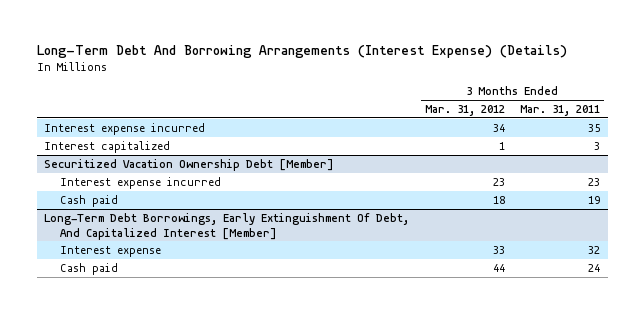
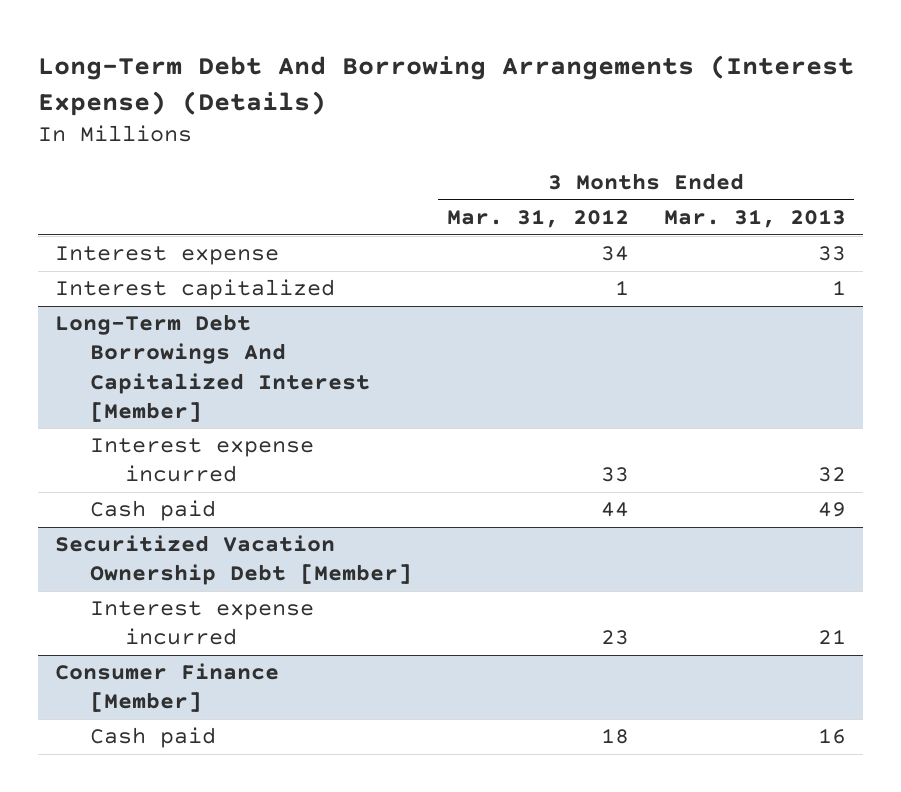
- | 3 Months Ended Mar. 31, 2012 | 3 Months Ended Mar. 31, 2011
+ | 3 Months Ended Mar. 31, 2012 | 3 Months Ended Mar. 31, 2013
- Interest expense incurred | 34 | 35
+ Interest expense | 34 | 33
+ Long-Term Debt Borrowings And Capitalized Interest [Member]
+ Interest expense incurred | 33 | 32
+ Cash paid | 44 | 49
+ Consumer Finance [Member]
- Long-Term Debt Borrowings, Early Extinguishment Of Debt, And Capitalized Interest [Member]
- Interest expense | 33 | 32
- Cash paid | 44 | 24

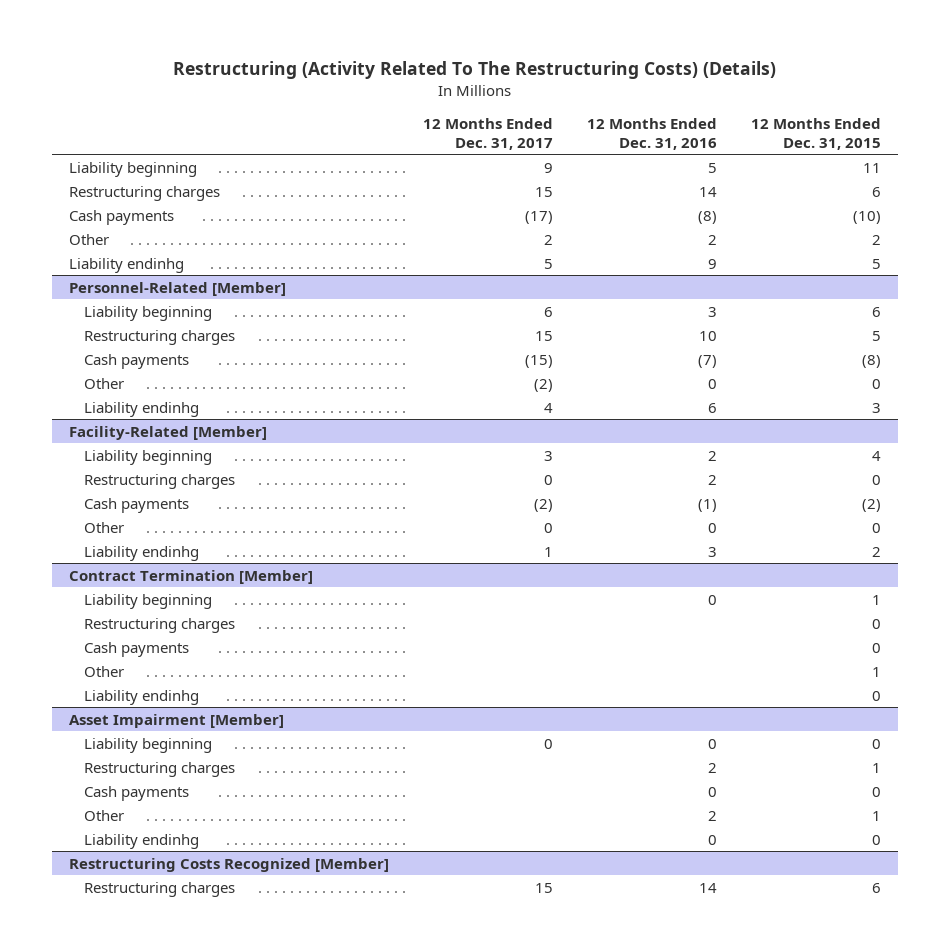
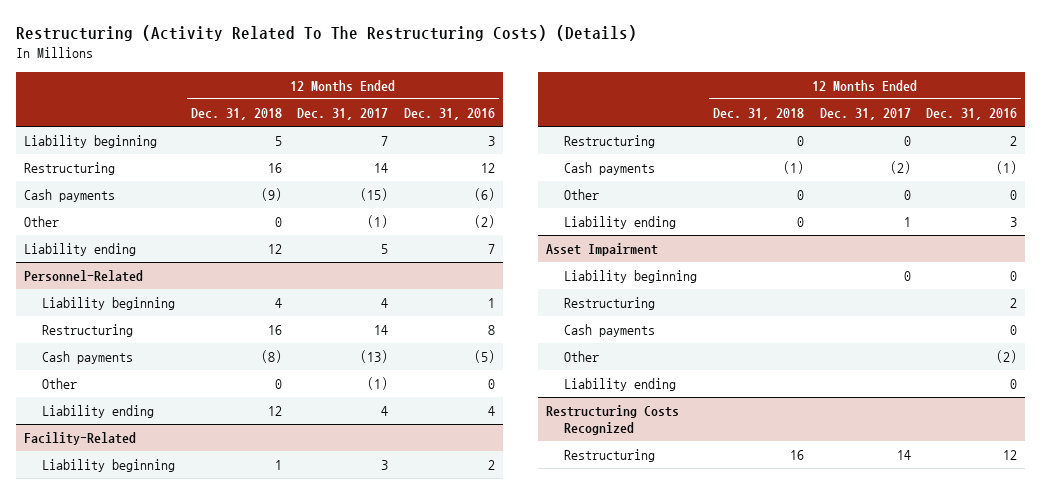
- | 12 Months Ended Dec. 31, 2017 | 12 Months Ended Dec. 31, 2016 | 12 Months Ended Dec. 31, 2015
+ | 12 Months Ended Dec. 31, 2018 | 12 Months Ended Dec. 31, 2017 | 12 Months Ended Dec. 31, 2016
- Liability beginning | 9 | 5 | 11
- Restructuring charges | 15 | 14 | 6
- Cash payments | (17) | (8) | (10)
- Other | 2 | 2 | 2
- Liability endinhg | 5 | 9 | 5
- Personnel-Related [Member]
- Liability beginning | 6 | 3 | 6
- Restructuring charges | 15 | 10 | 5
- Cash payments | (15) | (7) | (8)
- Other | (2) | 0 | 0
- Liability endinhg | 4 | 6 | 3
- Facility-Related [Member]
+ Liability beginning | 5 | 7 | 3
+ Restructuring | 16 | 14 | 12
+ Cash payments | (9) | (15) | (6)
+ Other | 0 | (1) | (2)
+ Liability ending | 12 | 5 | 7
+ Personnel-Related
+ Liability beginning | 4 | 4 | 1
+ Restructuring | 16 | 14 | 8
+ Cash payments | (8) | (13) | (5)
+ Other | 0 | (1) | 0
+ Liability ending | 12 | 4 | 4
+ Facility-Related
- Restructuring charges | 0 | 2 | 0
+ Restructuring | 0 | 0 | 2
- Liability endinhg | 1 | 3 | 2
- Contract Termination [Member]
- Liability beginning | | 0 | 1
- Restructuring charges | | | 0
- Cash payments | | | 0
- Other | | | 1
- Liability endinhg | | | 0
- Asset Impairment [Member]
+ Liability ending | 0 | 1 | 3
+ Asset Impairment
- Restructuring charges | | 2 | 1
+ Restructuring | | | 2
- Other | | 2 | 1
- Liability endinhg | | 0 | 0
- Restructuring Costs Recognized [Member]
- Restructuring charges | 15 | 14 | 6
+ Other | | | (2)
+ Liability ending | | | 0
+ Restructuring Costs Recognized
+ Restructuring | 16 | 14 | 12

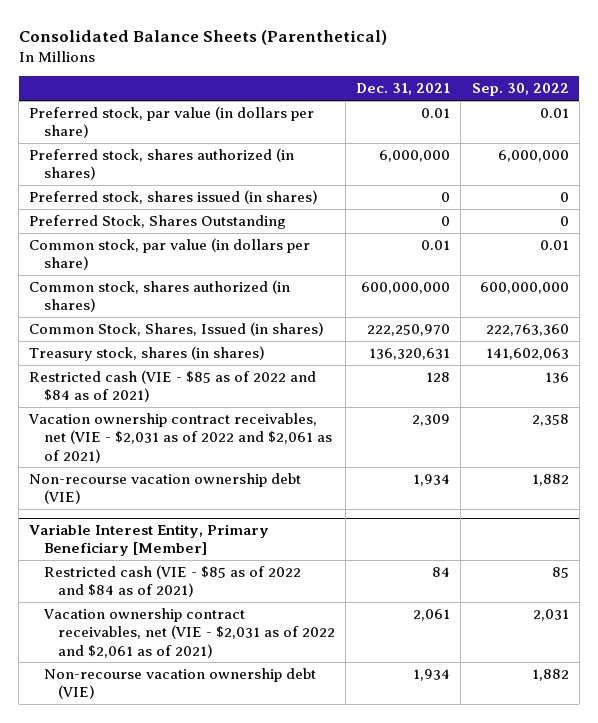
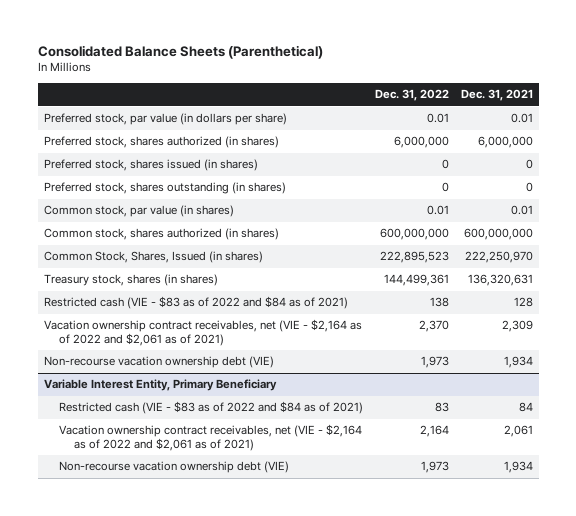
- | Dec. 31, 2021 | Sep. 30, 2022
+ | Dec. 31, 2022 | Dec. 31, 2021
- Preferred Stock, Shares Outstanding | 0 | 0
- Common stock, par value (in dollars per share) | 0.01 | 0.01
+ Preferred stock, shares outstanding (in shares) | 0 | 0
+ Common stock, par value (in shares) | 0.01 | 0.01
- Restricted cash (VIE - $85 as of 2022 and $84 as of 2021) | 128 | 136
- Vacation ownership contract receivables, net (VIE - $2,031 as of 2022 and $2,061 as of 2021) | 2,309 | 2,358
+ Restricted cash (VIE - $83 as of 2022 and $84 as of 2021) | 138 | 128
+ Vacation ownership contract receivables, net (VIE - $2,164 as of 2022 and $2,061 as of 2021) | 2,370 | 2,309
- Variable Interest Entity, Primary Beneficiary [Member]
- Restricted cash (VIE - $85 as of 2022 and $84 as of 2021) | 84 | 85
- Vacation ownership contract receivables, net (VIE - $2,031 as of 2022 and $2,061 as of 2021) | 2,061 | 2,031
+ Variable Interest Entity, Primary Beneficiary
+ Restricted cash (VIE - $83 as of 2022 and $84 as of 2021) | 83 | 84
+ Vacation ownership contract receivables, net (VIE - $2,164 as of 2022 and $2,061 as of 2021) | 2,164 | 2,061

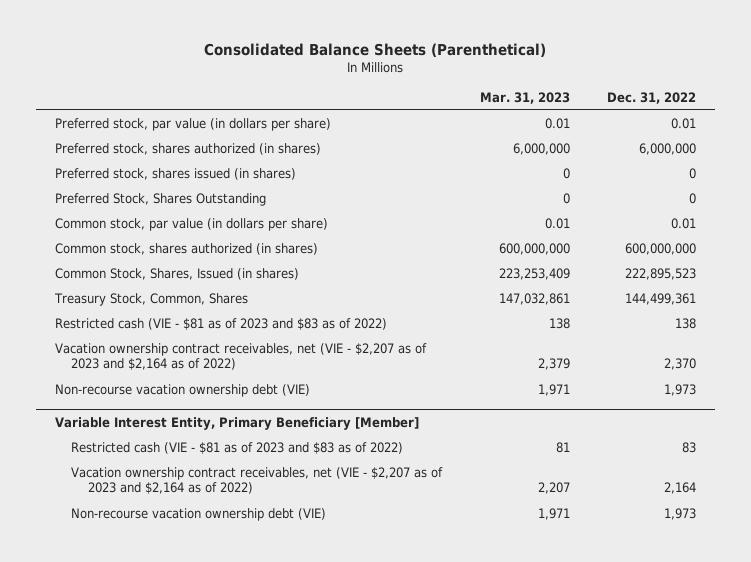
- | Dec. 31, 2022 | Dec. 31, 2021
+ | Mar. 31, 2023 | Dec. 31, 2022
- Preferred stock, shares outstanding (in shares) | 0 | 0
- Common stock, par value (in shares) | 0.01 | 0.01
+ Preferred Stock, Shares Outstanding | 0 | 0
+ Common stock, par value (in dollars per share) | 0.01 | 0.01
- Treasury stock, shares (in shares) | 144,499,361 | 136,320,631
- Restricted cash (VIE - $83 as of 2022 and $84 as of 2021) | 138 | 128
- Vacation ownership contract receivables, net (VIE - $2,164 as of 2022 and $2,061 as of 2021) | 2,370 | 2,309
+ Treasury Stock, Common, Shares | 147,032,861 | 144,499,361
+ Restricted cash (VIE - $81 as of 2023 and $83 as of 2022) | 138 | 138
+ Vacation ownership contract receivables, net (VIE - $2,207 as of 2023 and $2,164 as of 2022) | 2,379 | 2,370
- Variable Interest Entity, Primary Beneficiary
- Restricted cash (VIE - $83 as of 2022 and $84 as of 2021) | 83 | 84
- Vacation ownership contract receivables, net (VIE - $2,164 as of 2022 and $2,061 as of 2021) | 2,164 | 2,061
+ Variable Interest Entity, Primary Beneficiary [Member]
+ Restricted cash (VIE - $81 as of 2023 and $83 as of 2022) | 81 | 83
+ Vacation ownership contract receivables, net (VIE - $2,207 as of 2023 and $2,164 as of 2022) | 2,207 | 2,164

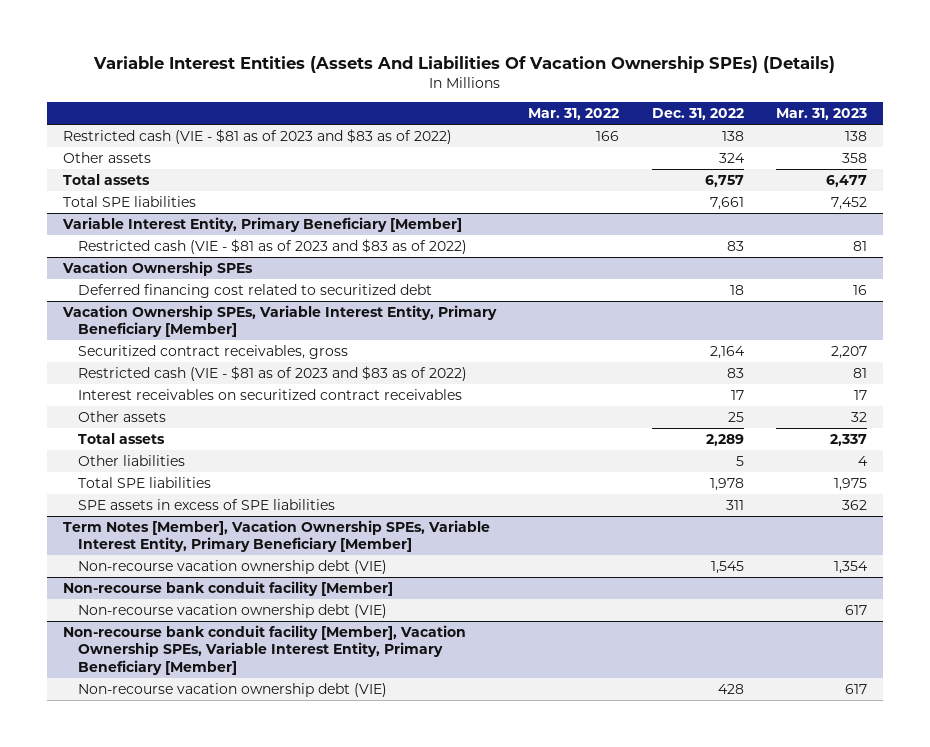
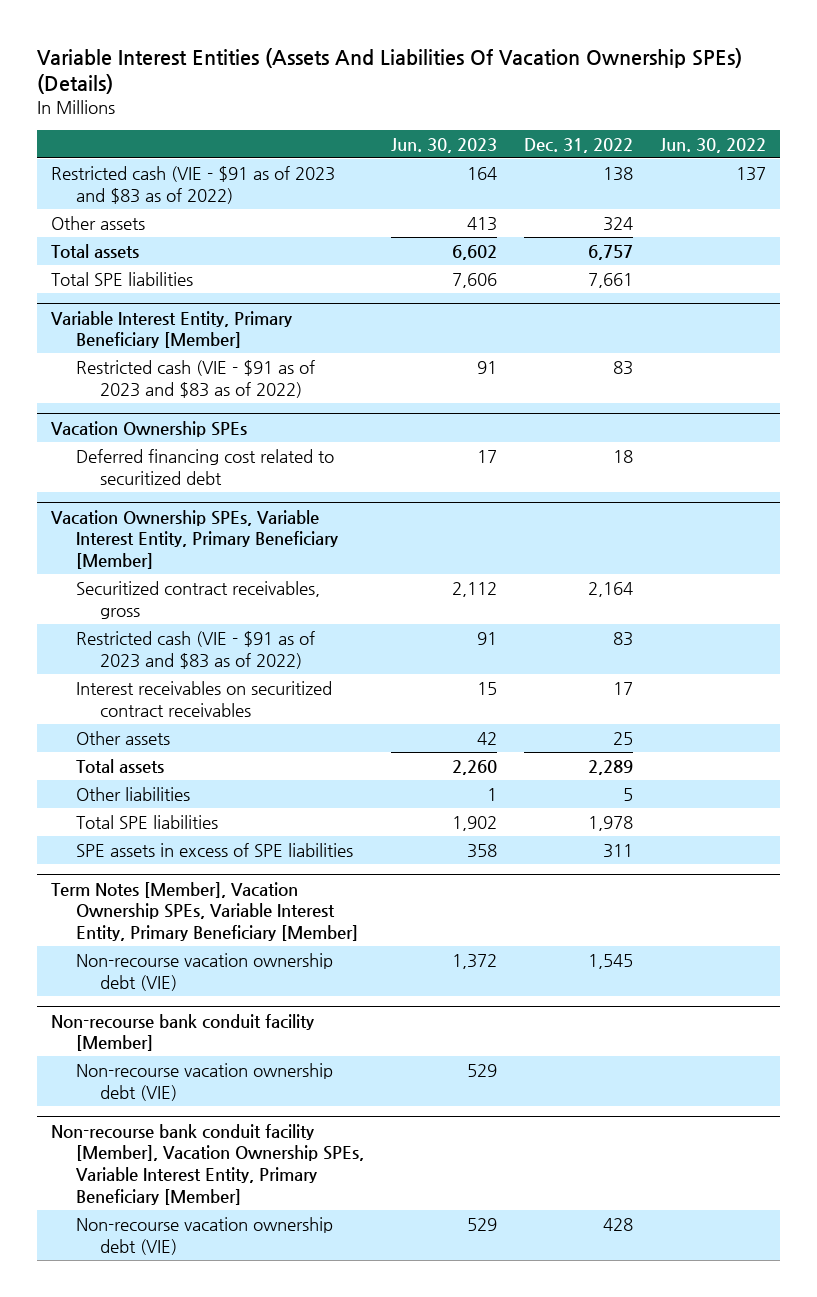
- | Mar. 31, 2022 | Dec. 31, 2022 | Mar. 31, 2023
+ | Jun. 30, 2023 | Dec. 31, 2022 | Jun. 30, 2022
- Restricted cash (VIE - $81 as of 2023 and $83 as of 2022) | 166 | 138 | 138
+ Restricted cash (VIE - $91 as of 2023 and $83 as of 2022) | 164 | 138 | 137
@ Variable Interest Entity, Primary Beneficiary [Member]
- Restricted cash (VIE - $81 as of 2023 and $83 as of 2022) | | 83 | 81
+ Restricted cash (VIE - $91 as of 2023 and $83 as of 2022) | 91 | 83 |
@ Vacation Ownership SPEs, Variable Interest Entity, Primary Beneficiary [Member]
- Restricted cash (VIE - $81 as of 2023 and $83 as of 2022) | | 83 | 81
+ Restricted cash (VIE - $91 as of 2023 and $83 as of 2022) | 91 | 83 |

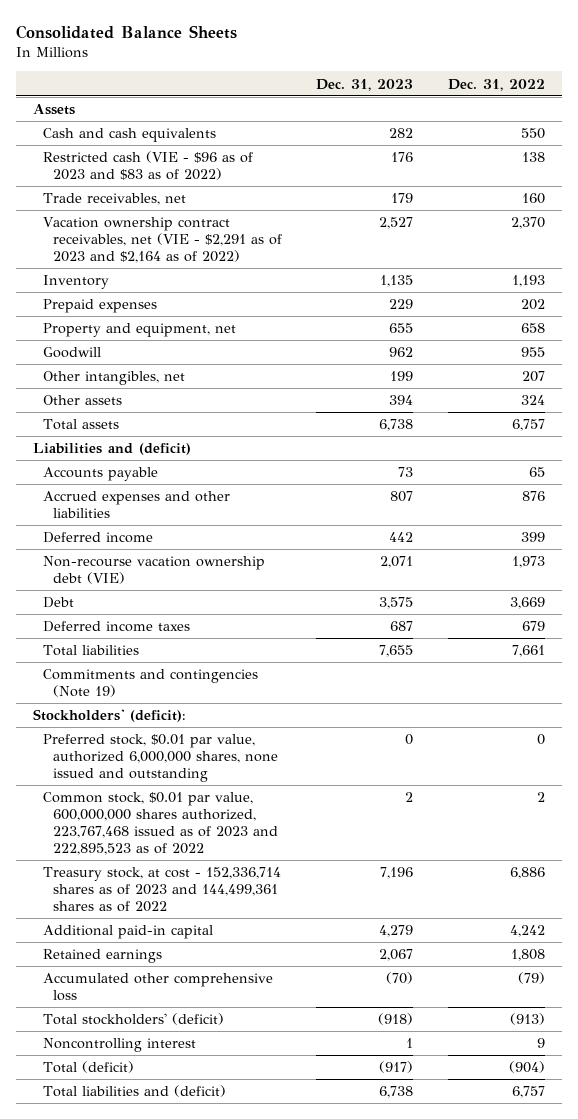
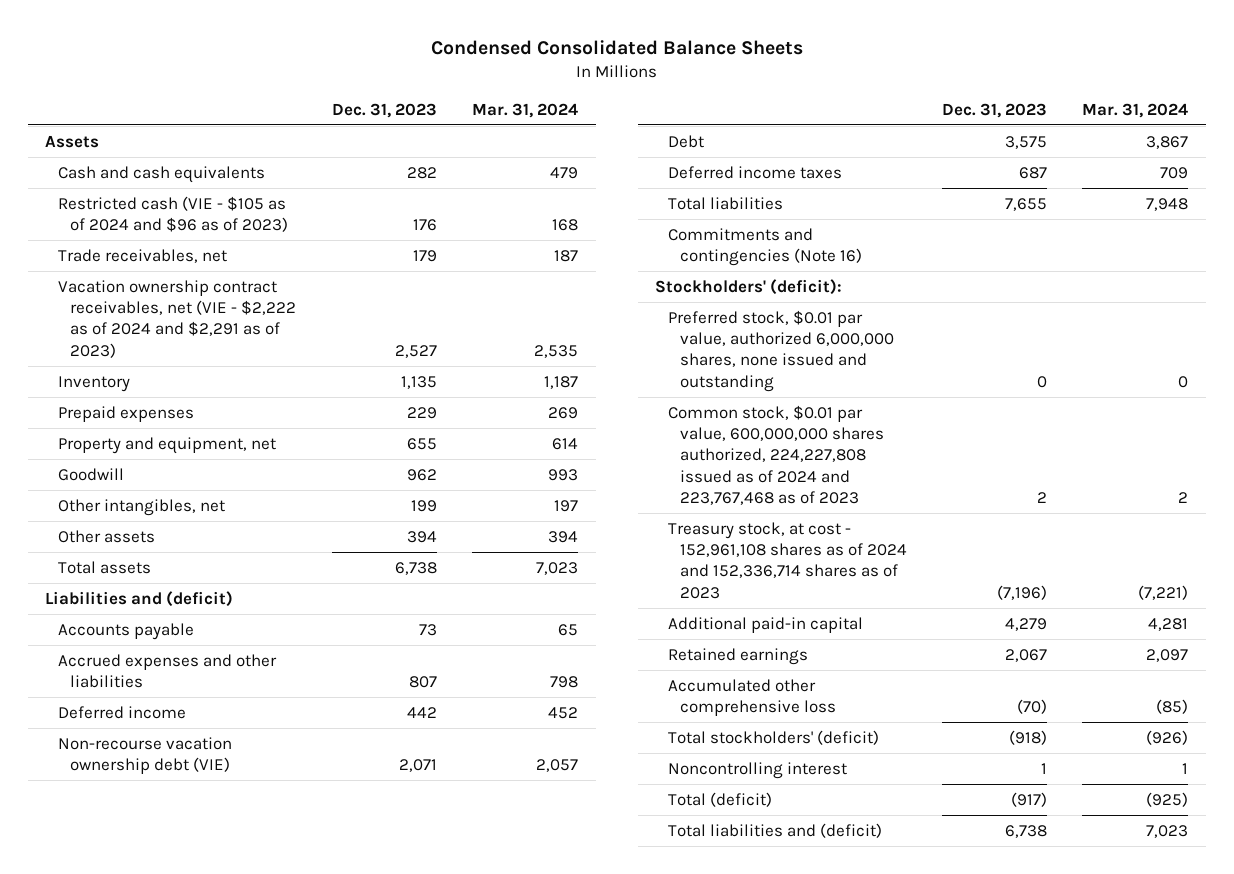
- Consolidated Balance Sheets
+ Condensed Consolidated Balance Sheets
- | Dec. 31, 2023 | Dec. 31, 2022
+ | Dec. 31, 2023 | Mar. 31, 2024
- Restricted cash (VIE - $96 as of 2023 and $83 as of 2022) | 176 | 138
+ Restricted cash (VIE - $105 as of 2024 and $96 as of 2023) | 176 | 168
- Vacation ownership contract receivables, net (VIE - $2,291 as of 2023 and $2,164 as of 2022) | 2,527 | 2,370
+ Vacation ownership contract receivables, net (VIE - $2,222 as of 2024 and $2,291 as of 2023) | 2,527 | 2,535
- Commitments and contingencies (Note 19)
+ Commitments and contingencies (Note 16)
- Common stock, $0.01 par value, 600,000,000 shares authorized, 223,767,468 issued as of 2023 and 222,895,523 as of 2022 | 2 | 2
- Treasury stock, at cost - 152,336,714 shares as of 2023 and 144,499,361 shares as of 2022 | 7,196 | 6,886
+ Common stock, $0.01 par value, 600,000,000 shares authorized, 224,227,808 issued as of 2024 and 223,767,468 as of 2023 | 2 | 2
+ Treasury stock, at cost - 152,961,108 shares as of 2024 and 152,336,714 shares as of 2023 | (7,196) | (7,221)

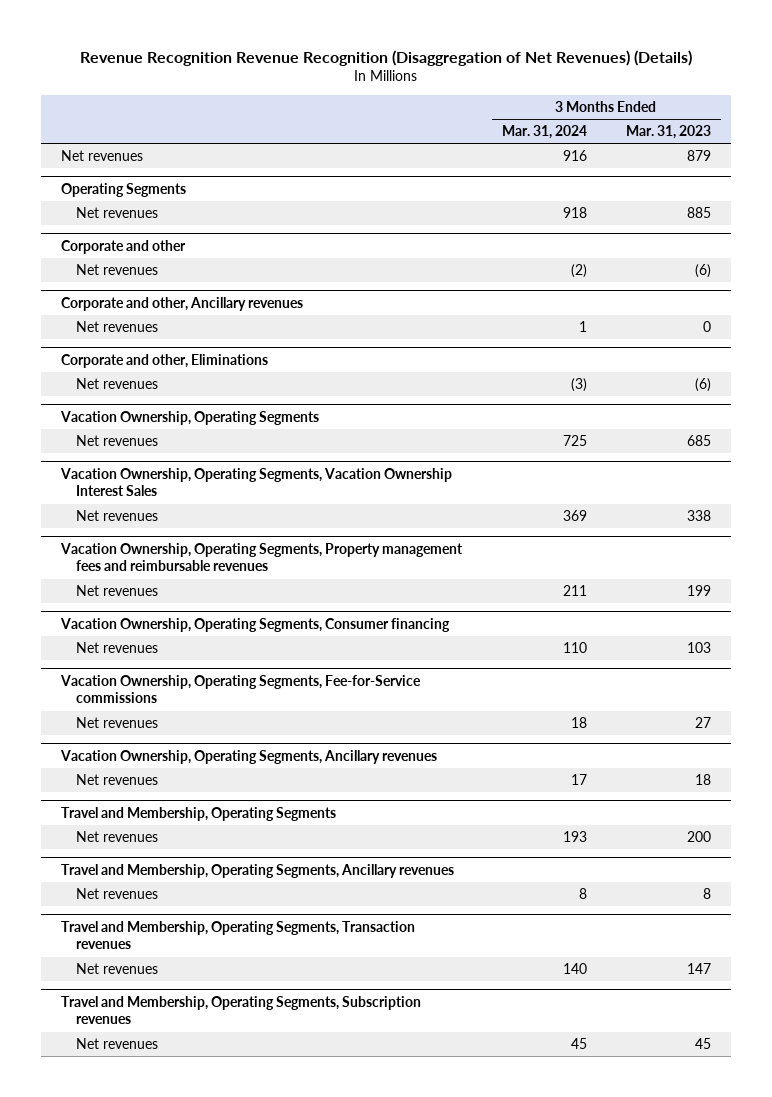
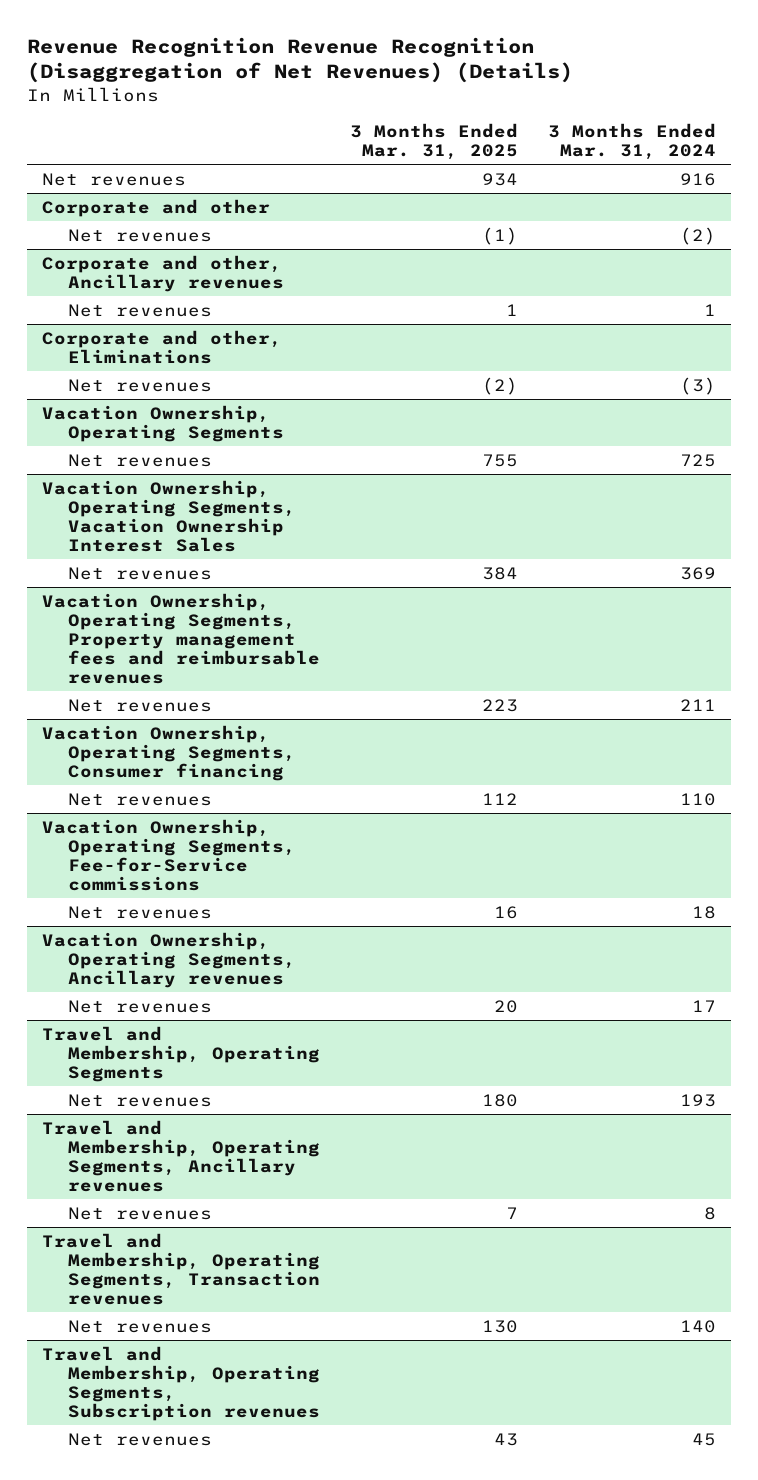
- | 3 Months Ended Mar. 31, 2024 | 3 Months Ended Mar. 31, 2023
+ | 3 Months Ended Mar. 31, 2025 | 3 Months Ended Mar. 31, 2024
- Operating Segments
- Net revenues | 918 | 885

